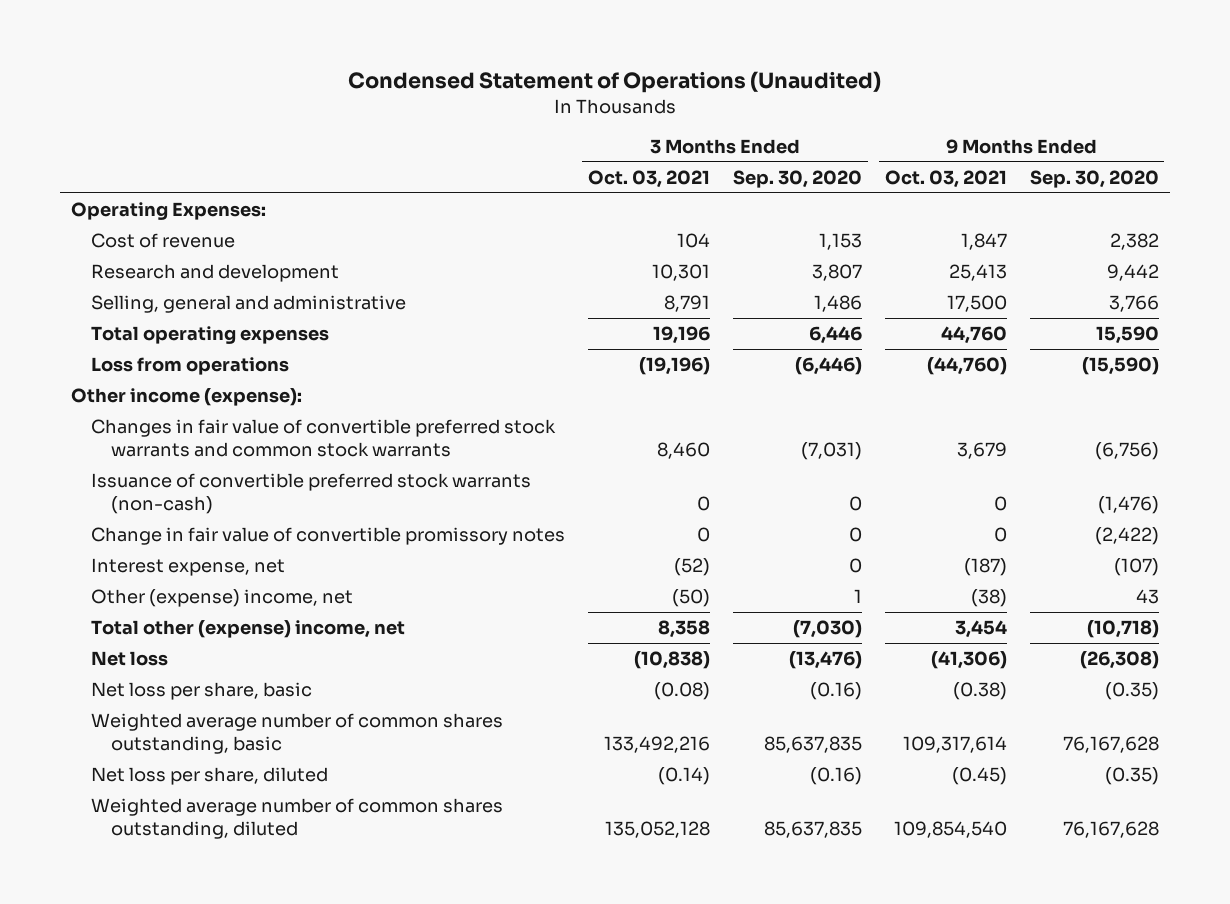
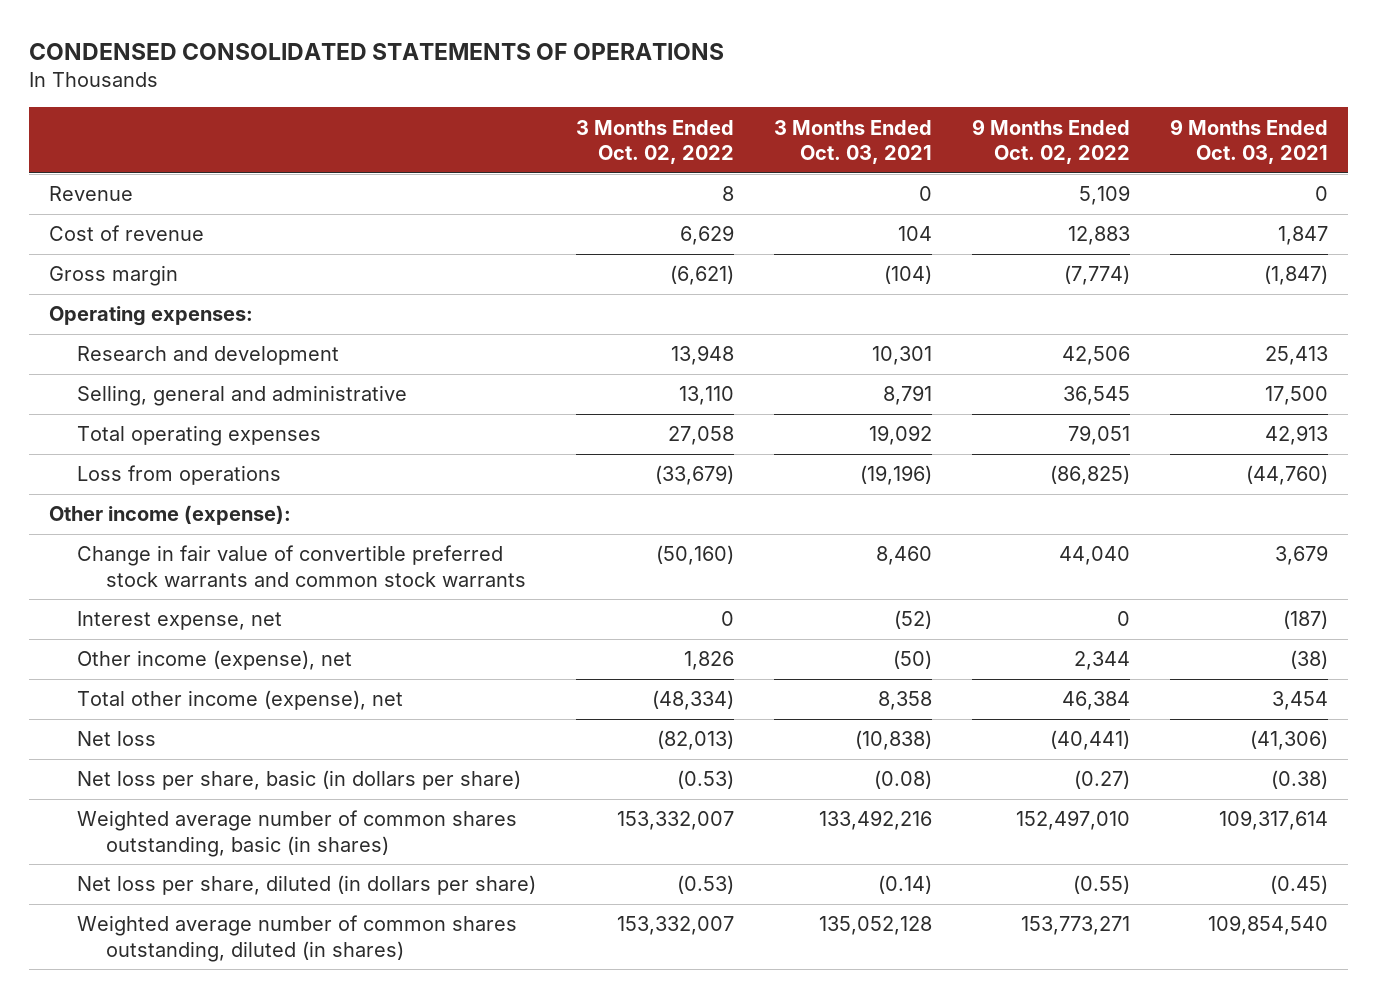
- Condensed Statement of Operations (Unaudited)
+ CONDENSED CONSOLIDATED STATEMENTS OF OPERATIONS
- | 3 Months Ended Oct. 03, 2021 | 3 Months Ended Sep. 30, 2020 | 9 Months Ended Oct. 03, 2021 | 9 Months Ended Sep. 30, 2020
+ | 3 Months Ended Oct. 02, 2022 | 3 Months Ended Oct. 03, 2021 | 9 Months Ended Oct. 02, 2022 | 9 Months Ended Oct. 03, 2021
- Operating Expenses:
+ Revenue | 8 | 0 | 5,109 | 0
+ Gross margin | (6,621) | (104) | (7,774) | (1,847)
+ Operating expenses:
- Total operating expenses | 19,196 | 6,446 | 44,760 | 15,590
+ Total operating expenses | 27,058 | 19,092 | 79,051 | 42,913
- Changes in fair value of convertible preferred stock warrants and common stock warrants | 8,460 | (7,031) | 3,679 | (6,756)
- Issuance of convertible preferred stock warrants (non-cash) | 0 | 0 | 0 | (1,476)
- Change in fair value of convertible promissory notes | 0 | 0 | 0 | (2,422)
+ Change in fair value of convertible preferred stock warrants and common stock warrants | (50,160) | 8,460 | 44,040 | 3,679
- Other (expense) income, net | (50) | 1 | (38) | 43
- Total other (expense) income, net | 8,358 | (7,030) | 3,454 | (10,718)
+ Other income (expense), net | 1,826 | (50) | 2,344 | (38)
+ Total other income (expense), net | (48,334) | 8,358 | 46,384 | 3,454
- Net loss per share, basic | (0.08) | (0.16) | (0.38) | (0.35)
- Weighted average number of common shares outstanding, basic | 133,492,216 | 85,637,835 | 109,317,614 | 76,167,628
- Net loss per share, diluted | (0.14) | (0.16) | (0.45) | (0.35)
- Weighted average number of common shares outstanding, diluted | 135,052,128 | 85,637,835 | 109,854,540 | 76,167,628
+ Net loss per share, basic (in dollars per share) | (0.53) | (0.08) | (0.27) | (0.38)
+ Weighted average number of common shares outstanding, basic (in shares) | 153,332,007 | 133,492,216 | 152,497,010 | 109,317,614
+ Net loss per share, diluted (in dollars per share) | (0.53) | (0.14) | (0.55) | (0.45)
+ Weighted average number of common shares outstanding, diluted (in shares) | 153,332,007 | 135,052,128 | 153,773,271 | 109,854,540

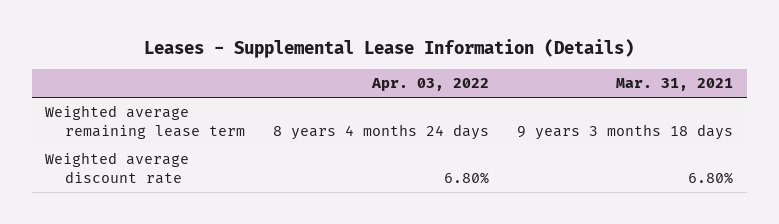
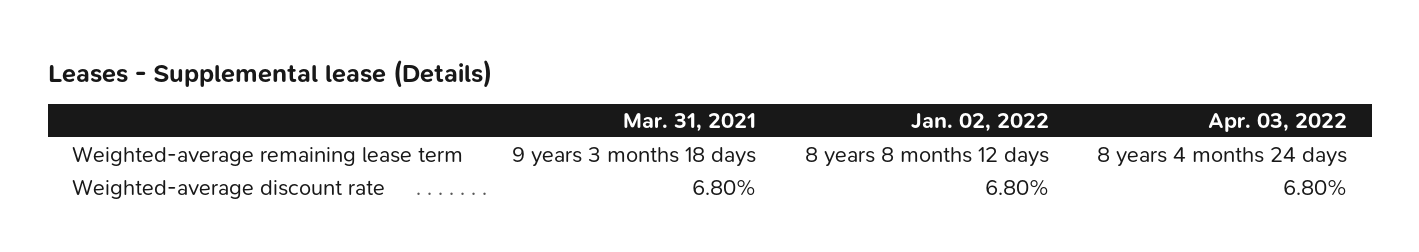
- Leases - Supplemental Lease Information (Details)
+ Leases - Supplemental lease (Details)
- | Apr. 03, 2022 | Mar. 31, 2021
+ | Mar. 31, 2021 | Jan. 02, 2022 | Apr. 03, 2022
- Weighted average remaining lease term | 8 years 4 months 24 days | 9 years 3 months 18 days
- Weighted average discount rate | 6.80% | 6.80%
+ Weighted-average remaining lease term | 9 years 3 months 18 days | 8 years 8 months 12 days | 8 years 4 months 24 days
+ Weighted-average discount rate | 6.80% | 6.80% | 6.80%

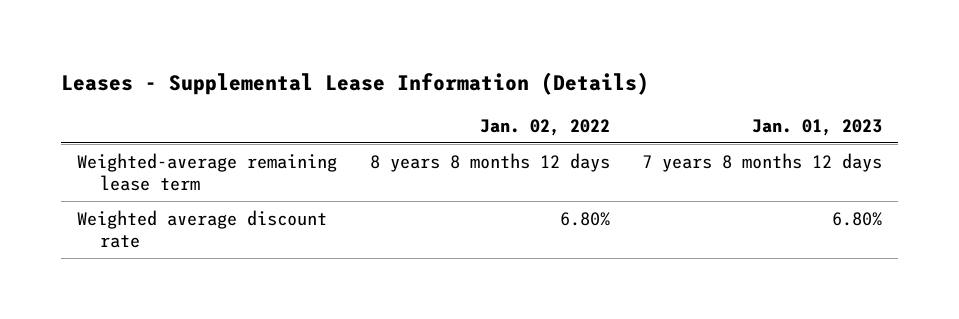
- Leases - Supplemental lease (Details)
+ Leases - Supplemental Lease Information (Details)
- | Mar. 31, 2021 | Jan. 02, 2022 | Apr. 03, 2022
+ | Jan. 02, 2022 | Jan. 01, 2023
- Weighted-average discount rate | 6.80% | 6.80% | 6.80%
+ Weighted average discount rate | 6.80% | 6.80%

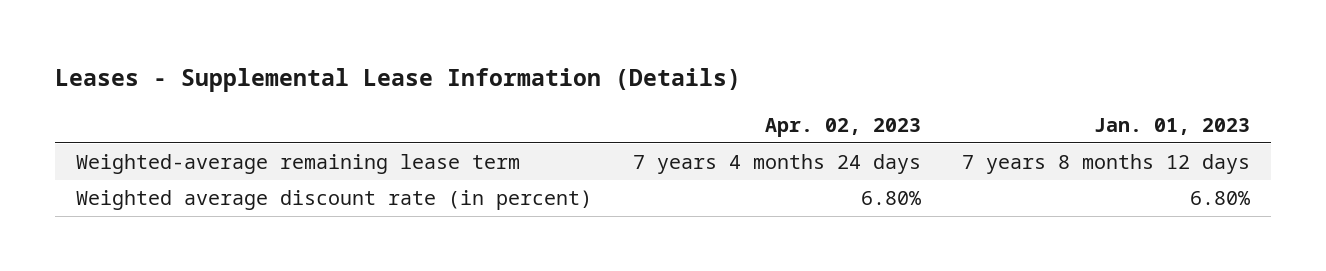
- | Jan. 02, 2022 | Jan. 01, 2023
+ | Apr. 02, 2023 | Jan. 01, 2023
- Weighted average discount rate | 6.80% | 6.80%
+ Weighted average discount rate (in percent) | 6.80% | 6.80%

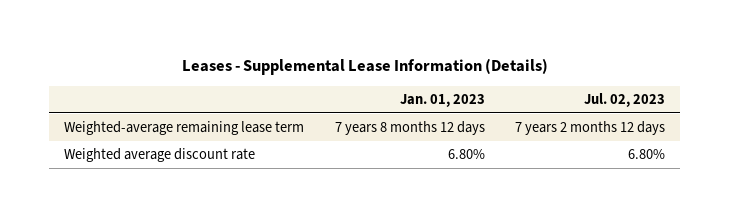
- | Apr. 02, 2023 | Jan. 01, 2023
+ | Jan. 01, 2023 | Jul. 02, 2023
- Weighted average discount rate (in percent) | 6.80% | 6.80%
+ Weighted average discount rate | 6.80% | 6.80%

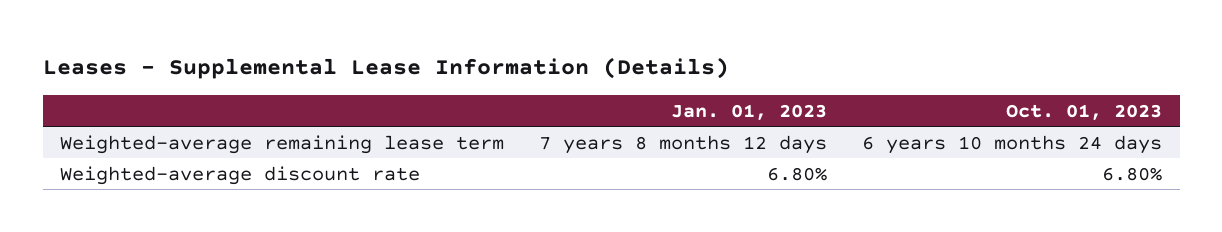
- | Jan. 01, 2023 | Jul. 02, 2023
+ | Jan. 01, 2023 | Oct. 01, 2023
- Weighted average discount rate | 6.80% | 6.80%
+ Weighted-average discount rate | 6.80% | 6.80%

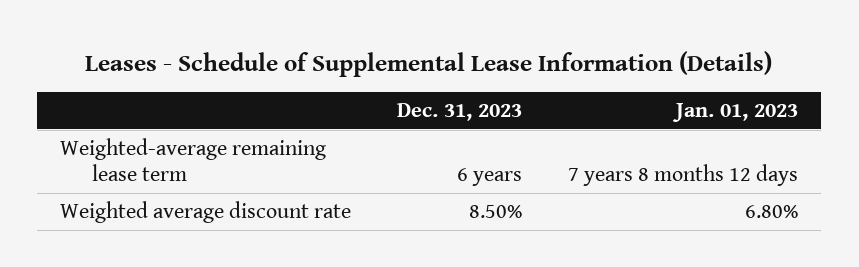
- Leases - Supplemental Lease Information (Details)
+ Leases - Schedule of Supplemental Lease Information (Details)
- | Jan. 01, 2023 | Oct. 01, 2023
+ | Dec. 31, 2023 | Jan. 01, 2023
- Weighted-average discount rate | 6.80% | 6.80%
+ Weighted average discount rate | 8.50% | 6.80%

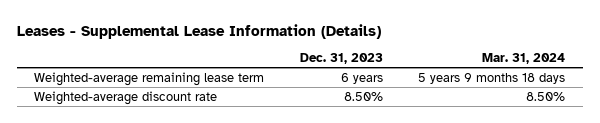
- Leases - Schedule of Supplemental Lease Information (Details)
+ Leases - Supplemental Lease Information (Details)
- | Dec. 31, 2023 | Jan. 01, 2023
+ | Dec. 31, 2023 | Mar. 31, 2024
- Weighted average discount rate | 8.50% | 6.80%
+ Weighted-average discount rate | 8.50% | 8.50%

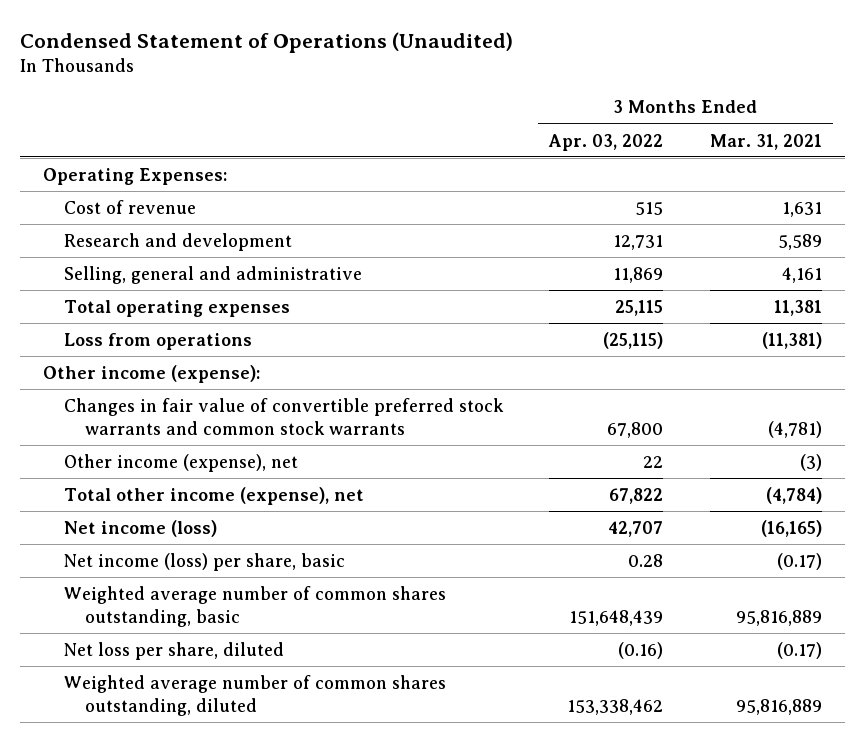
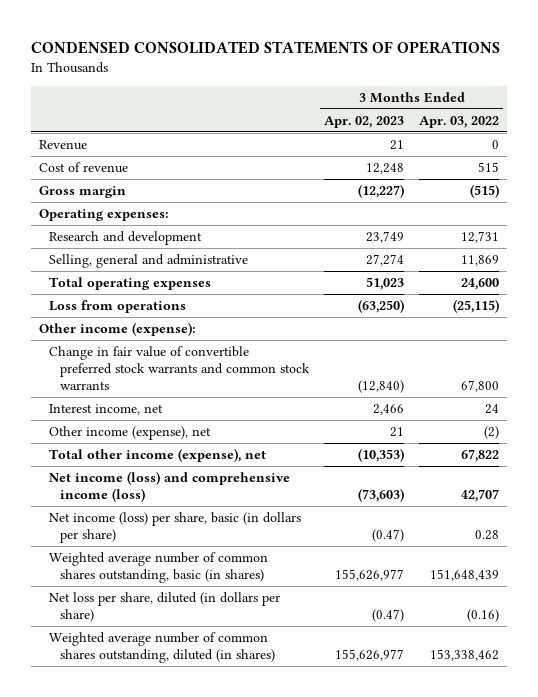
- Condensed Statement of Operations (Unaudited)
+ CONDENSED CONSOLIDATED STATEMENTS OF OPERATIONS
- | 3 Months Ended Apr. 03, 2022 | 3 Months Ended Mar. 31, 2021
+ | 3 Months Ended Apr. 02, 2023 | 3 Months Ended Apr. 03, 2022
- Operating Expenses:
+ Revenue | 21 | 0
+ Gross margin | (12,227) | (515)
+ Operating expenses:
- Total operating expenses | 25,115 | 11,381
+ Total operating expenses | 51,023 | 24,600
- Changes in fair value of convertible preferred stock warrants and common stock warrants | 67,800 | (4,781)
- Other income (expense), net | 22 | (3)
+ Change in fair value of convertible preferred stock warrants and common stock warrants | (12,840) | 67,800
+ Interest income, net | 2,466 | 24
+ Other income (expense), net | 21 | (2)
- Net income (loss) | 42,707 | (16,165)
- Net income (loss) per share, basic | 0.28 | (0.17)
- Weighted average number of common shares outstanding, basic | 151,648,439 | 95,816,889
- Net loss per share, diluted | (0.16) | (0.17)
- Weighted average number of common shares outstanding, diluted | 153,338,462 | 95,816,889
+ Net income (loss) and comprehensive income (loss) | (73,603) | 42,707
+ Net income (loss) per share, basic (in dollars per share) | (0.47) | 0.28
+ Weighted average number of common shares outstanding, basic (in shares) | 155,626,977 | 151,648,439
+ Net loss per share, diluted (in dollars per share) | (0.47) | (0.16)
+ Weighted average number of common shares outstanding, diluted (in shares) | 155,626,977 | 153,338,462

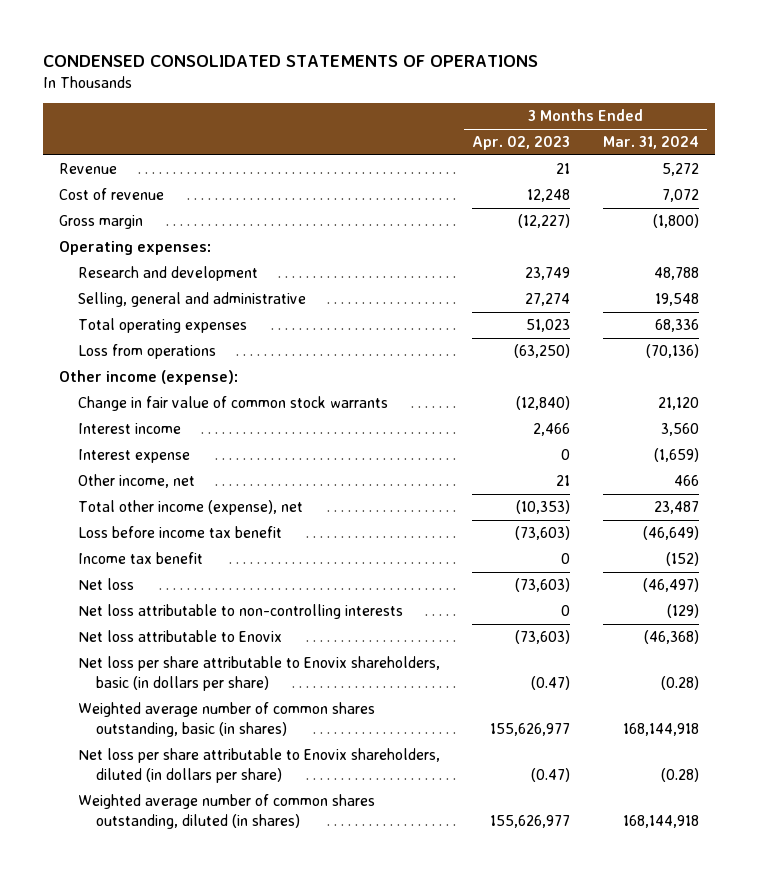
- | 3 Months Ended Apr. 02, 2023 | 3 Months Ended Apr. 03, 2022
+ | 3 Months Ended Apr. 02, 2023 | 3 Months Ended Mar. 31, 2024
- Change in fair value of convertible preferred stock warrants and common stock warrants | (12,840) | 67,800
- Interest income, net | 2,466 | 24
- Other income (expense), net | 21 | (2)
+ Change in fair value of common stock warrants | (12,840) | 21,120
+ Interest income | 2,466 | 3,560
+ Interest expense | 0 | (1,659)
+ Other income, net | 21 | 466
- Net income (loss) and comprehensive income (loss) | (73,603) | 42,707
- Net income (loss) per share, basic (in dollars per share) | (0.47) | 0.28
+ Loss before income tax benefit | (73,603) | (46,649)
+ Income tax benefit | 0 | (152)
+ Net loss | (73,603) | (46,497)
+ Net loss attributable to non-controlling interests | 0 | (129)
+ Net loss attributable to Enovix | (73,603) | (46,368)
+ Net loss per share attributable to Enovix shareholders, basic (in dollars per share) | (0.47) | (0.28)
- Net loss per share, diluted (in dollars per share) | (0.47) | (0.16)
+ Net loss per share attributable to Enovix shareholders, diluted (in dollars per share) | (0.47) | (0.28)

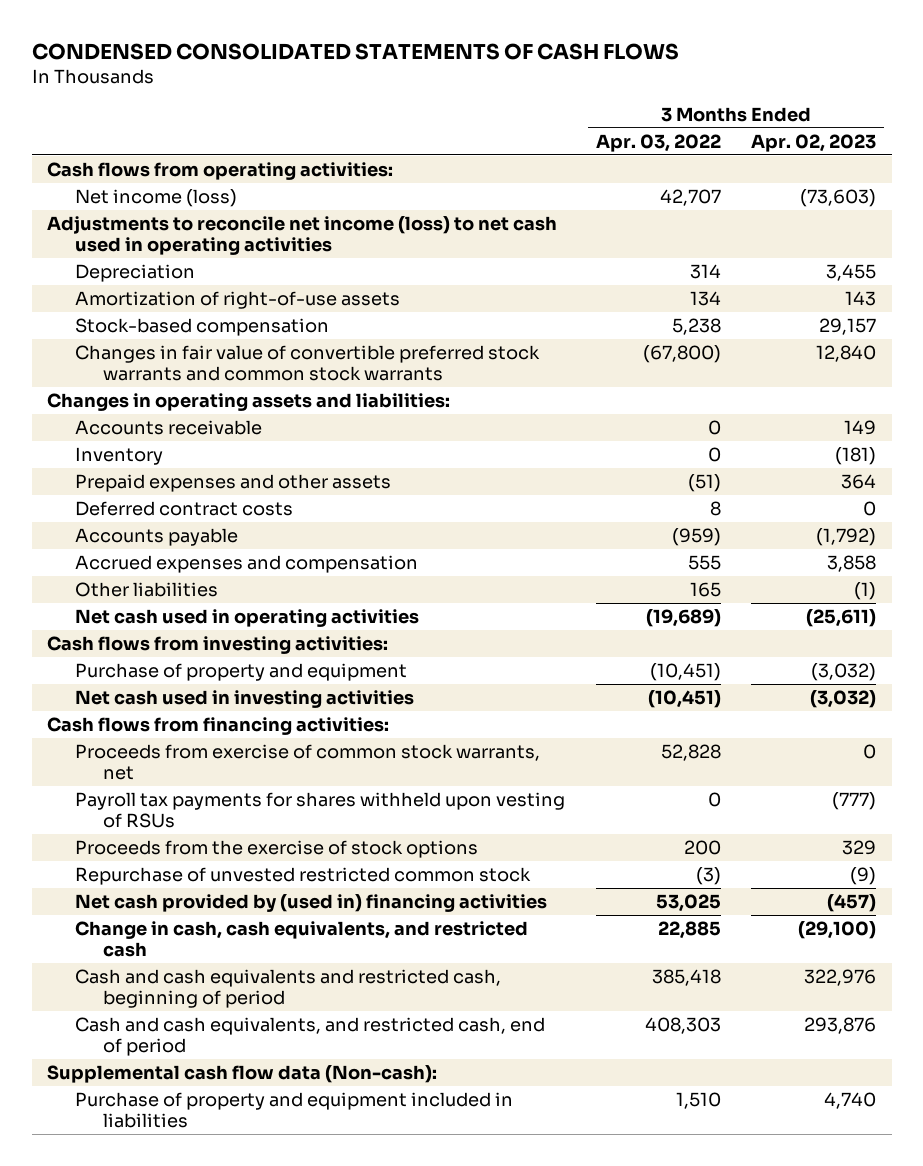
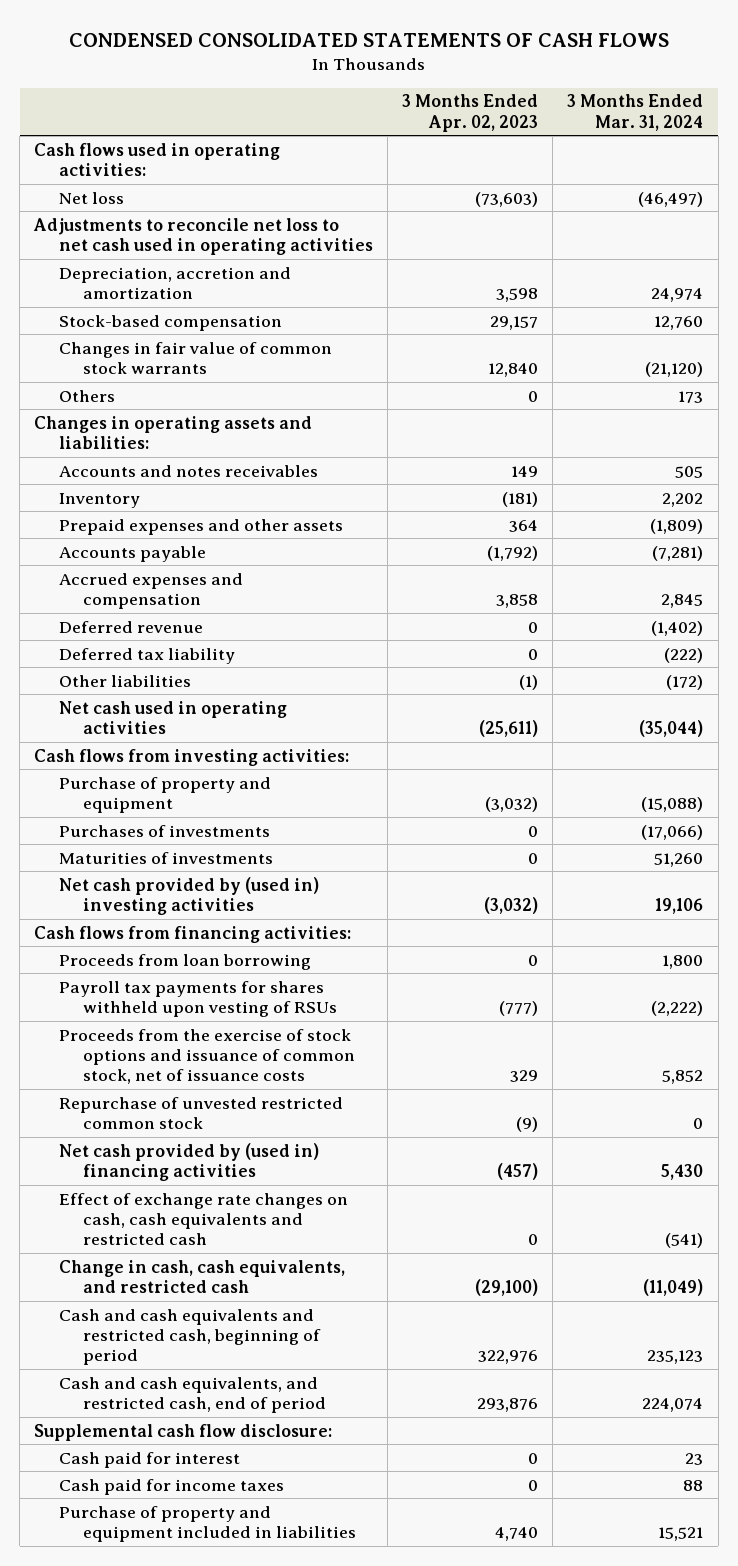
- | 3 Months Ended Apr. 03, 2022 | 3 Months Ended Apr. 02, 2023
+ | 3 Months Ended Apr. 02, 2023 | 3 Months Ended Mar. 31, 2024
- Cash flows from operating activities:
- Net income (loss) | 42,707 | (73,603)
- Adjustments to reconcile net income (loss) to net cash used in operating activities
- Depreciation | 314 | 3,455
- Amortization of right-of-use assets | 134 | 143
+ Cash flows used in operating activities:
+ Net loss | (73,603) | (46,497)
+ Adjustments to reconcile net loss to net cash used in operating activities
+ Depreciation, accretion and amortization | 3,598 | 24,974
- Changes in fair value of convertible preferred stock warrants and common stock warrants | (67,800) | 12,840
+ Changes in fair value of common stock warrants | 12,840 | (21,120)
+ Others | 0 | 173
- Accounts receivable | 0 | 149
+ Accounts and notes receivables | 149 | 505
- Deferred contract costs | 8 | 0
+ Deferred revenue | 0 | (1,402)
+ Deferred tax liability | 0 | (222)
- Net cash used in investing activities | (10,451) | (3,032)
+ Purchases of investments | 0 | (17,066)
+ Maturities of investments | 0 | 51,260
+ Net cash provided by (used in) investing activities | (3,032) | 19,106
- Proceeds from exercise of common stock warrants, net | 52,828 | 0
+ Proceeds from loan borrowing | 0 | 1,800
- Proceeds from the exercise of stock options | 200 | 329
+ Proceeds from the exercise of stock options and issuance of common stock, net of issuance costs | 329 | 5,852
+ Effect of exchange rate changes on cash, cash equivalents and restricted cash | 0 | (541)
- Supplemental cash flow data (Non-cash):
+ Supplemental cash flow disclosure:
+ Cash paid for interest | 0 | 23
+ Cash paid for income taxes | 0 | 88

